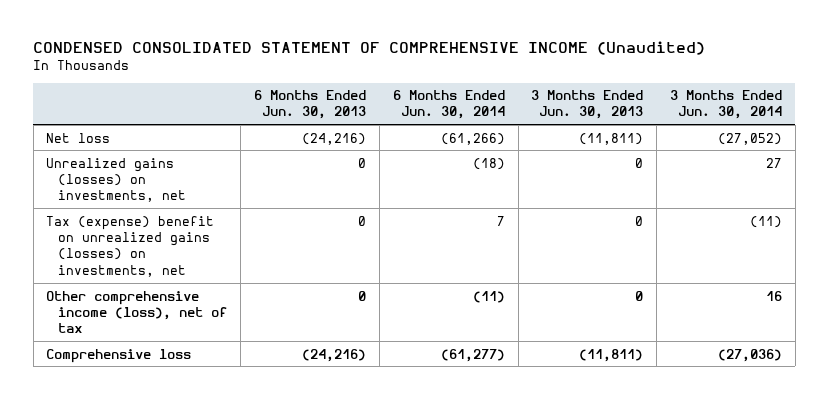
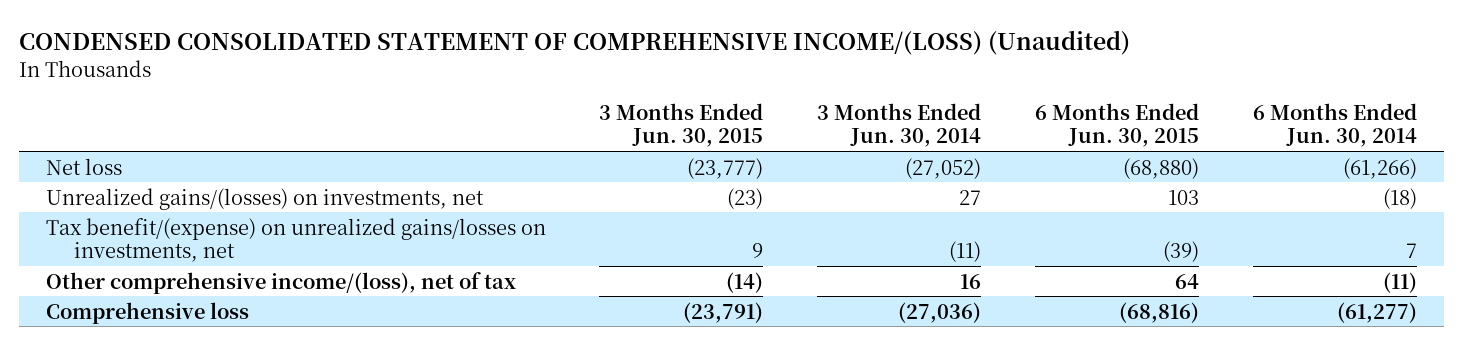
- CONDENSED CONSOLIDATED STATEMENT OF COMPREHENSIVE INCOME (Unaudited)
+ CONDENSED CONSOLIDATED STATEMENT OF COMPREHENSIVE INCOME/(LOSS) (Unaudited)
- | 6 Months Ended Jun. 30, 2013 | 6 Months Ended Jun. 30, 2014 | 3 Months Ended Jun. 30, 2013 | 3 Months Ended Jun. 30, 2014
+ | 3 Months Ended Jun. 30, 2015 | 3 Months Ended Jun. 30, 2014 | 6 Months Ended Jun. 30, 2015 | 6 Months Ended Jun. 30, 2014
- Unrealized gains (losses) on investments, net | 0 | (18) | 0 | 27
- Tax (expense) benefit on unrealized gains (losses) on investments, net | 0 | 7 | 0 | (11)
- Other comprehensive income (loss), net of tax | 0 | (11) | 0 | 16
+ Unrealized gains/(losses) on investments, net | (23) | 27 | 103 | (18)
+ Tax benefit/(expense) on unrealized gains/losses on investments, net | 9 | (11) | (39) | 7
+ Other comprehensive income/(loss), net of tax | (14) | 16 | 64 | (11)

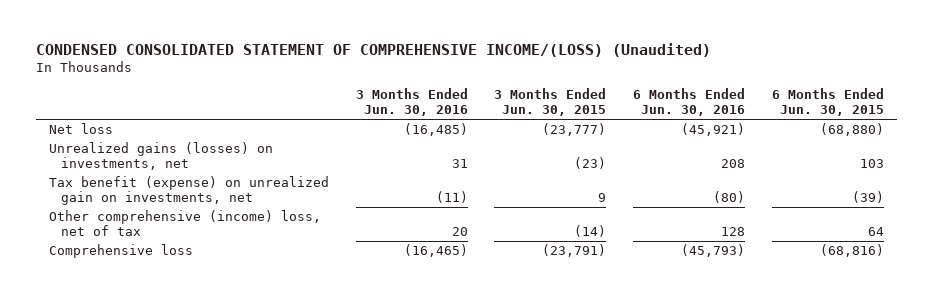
- | 3 Months Ended Jun. 30, 2015 | 3 Months Ended Jun. 30, 2014 | 6 Months Ended Jun. 30, 2015 | 6 Months Ended Jun. 30, 2014
+ | 3 Months Ended Jun. 30, 2016 | 3 Months Ended Jun. 30, 2015 | 6 Months Ended Jun. 30, 2016 | 6 Months Ended Jun. 30, 2015
- Unrealized gains/(losses) on investments, net | (23) | 27 | 103 | (18)
- Tax benefit/(expense) on unrealized gains/losses on investments, net | 9 | (11) | (39) | 7
- Other comprehensive income/(loss), net of tax | (14) | 16 | 64 | (11)
+ Unrealized gains (losses) on investments, net | 31 | (23) | 208 | 103
+ Tax benefit (expense) on unrealized gain on investments, net | (11) | 9 | (80) | (39)
+ Other comprehensive (income) loss, net of tax | 20 | (14) | 128 | 64

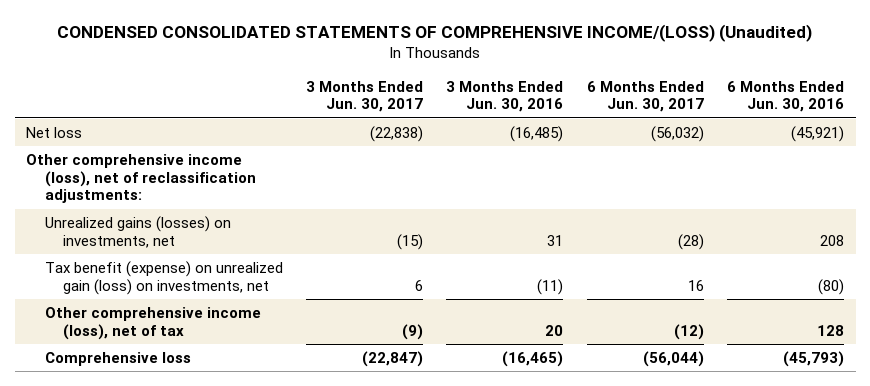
- CONDENSED CONSOLIDATED STATEMENT OF COMPREHENSIVE INCOME/(LOSS) (Unaudited)
+ CONDENSED CONSOLIDATED STATEMENTS OF COMPREHENSIVE INCOME/(LOSS) (Unaudited)
- | 3 Months Ended Jun. 30, 2016 | 3 Months Ended Jun. 30, 2015 | 6 Months Ended Jun. 30, 2016 | 6 Months Ended Jun. 30, 2015
+ | 3 Months Ended Jun. 30, 2017 | 3 Months Ended Jun. 30, 2016 | 6 Months Ended Jun. 30, 2017 | 6 Months Ended Jun. 30, 2016
+ Other comprehensive income (loss), net of reclassification adjustments:
- Tax benefit (expense) on unrealized gain on investments, net | (11) | 9 | (80) | (39)
- Other comprehensive (income) loss, net of tax | 20 | (14) | 128 | 64
+ Tax benefit (expense) on unrealized gain (loss) on investments, net | 6 | (11) | 16 | (80)
+ Other comprehensive income (loss), net of tax | (9) | 20 | (12) | 128

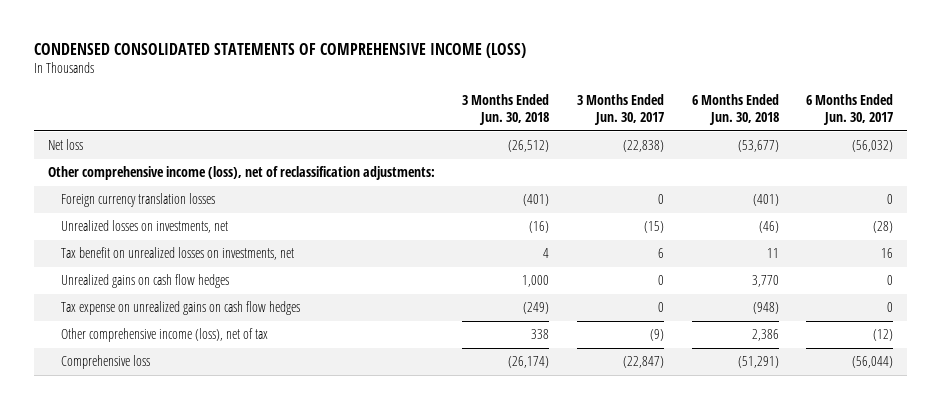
- CONDENSED CONSOLIDATED STATEMENTS OF COMPREHENSIVE INCOME/(LOSS) (Unaudited)
+ CONDENSED CONSOLIDATED STATEMENTS OF COMPREHENSIVE INCOME (LOSS)
- | 3 Months Ended Jun. 30, 2017 | 3 Months Ended Jun. 30, 2016 | 6 Months Ended Jun. 30, 2017 | 6 Months Ended Jun. 30, 2016
+ | 3 Months Ended Jun. 30, 2018 | 3 Months Ended Jun. 30, 2017 | 6 Months Ended Jun. 30, 2018 | 6 Months Ended Jun. 30, 2017
- Unrealized gains (losses) on investments, net | (15) | 31 | (28) | 208
- Tax benefit (expense) on unrealized gain (loss) on investments, net | 6 | (11) | 16 | (80)
+ Foreign currency translation losses | (401) | 0 | (401) | 0
+ Unrealized losses on investments, net | (16) | (15) | (46) | (28)
+ Tax benefit on unrealized losses on investments, net | 4 | 6 | 11 | 16
+ Unrealized gains on cash flow hedges | 1,000 | 0 | 3,770 | 0
+ Tax expense on unrealized gains on cash flow hedges | (249) | 0 | (948) | 0

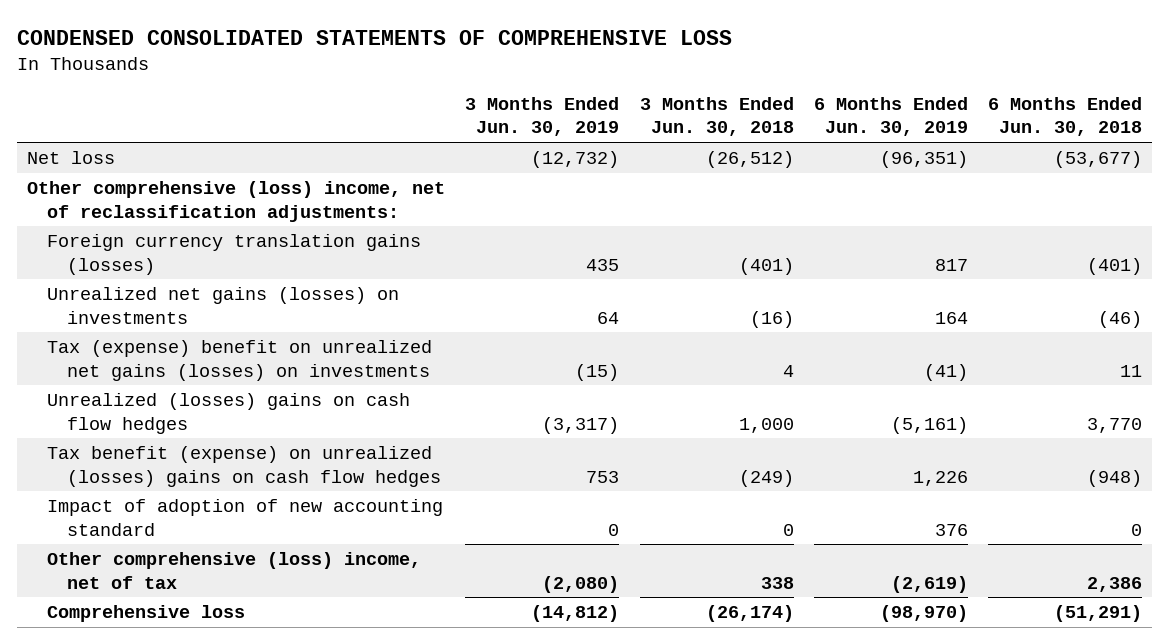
- CONDENSED CONSOLIDATED STATEMENTS OF COMPREHENSIVE INCOME (LOSS)
+ CONDENSED CONSOLIDATED STATEMENTS OF COMPREHENSIVE LOSS
- | 3 Months Ended Jun. 30, 2018 | 3 Months Ended Jun. 30, 2017 | 6 Months Ended Jun. 30, 2018 | 6 Months Ended Jun. 30, 2017
+ | 3 Months Ended Jun. 30, 2019 | 3 Months Ended Jun. 30, 2018 | 6 Months Ended Jun. 30, 2019 | 6 Months Ended Jun. 30, 2018
- Other comprehensive income (loss), net of reclassification adjustments:
- Foreign currency translation losses | (401) | 0 | (401) | 0
- Unrealized losses on investments, net | (16) | (15) | (46) | (28)
- Tax benefit on unrealized losses on investments, net | 4 | 6 | 11 | 16
- Unrealized gains on cash flow hedges | 1,000 | 0 | 3,770 | 0
- Tax expense on unrealized gains on cash flow hedges | (249) | 0 | (948) | 0
- Other comprehensive income (loss), net of tax | 338 | (9) | 2,386 | (12)
+ Other comprehensive (loss) income, net of reclassification adjustments:
+ Foreign currency translation gains (losses) | 435 | (401) | 817 | (401)
+ Unrealized net gains (losses) on investments | 64 | (16) | 164 | (46)
+ Tax (expense) benefit on unrealized net gains (losses) on investments | (15) | 4 | (41) | 11
+ Unrealized (losses) gains on cash flow hedges | (3,317) | 1,000 | (5,161) | 3,770
+ Tax benefit (expense) on unrealized (losses) gains on cash flow hedges | 753 | (249) | 1,226 | (948)
+ Impact of adoption of new accounting standard | 0 | 0 | 376 | 0
+ Other comprehensive (loss) income, net of tax | (2,080) | 338 | (2,619) | 2,386

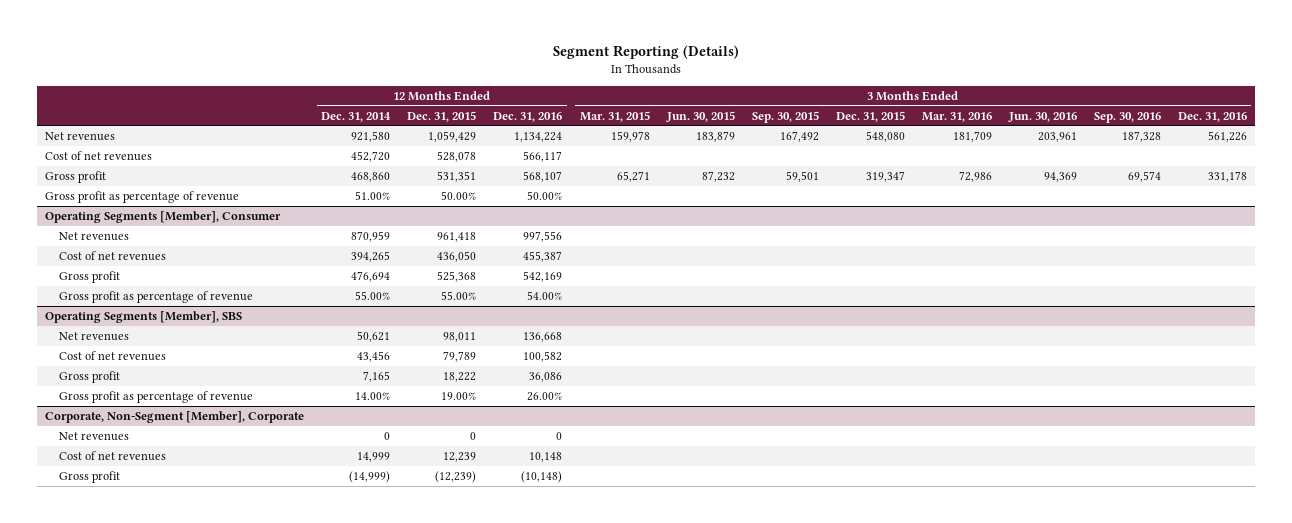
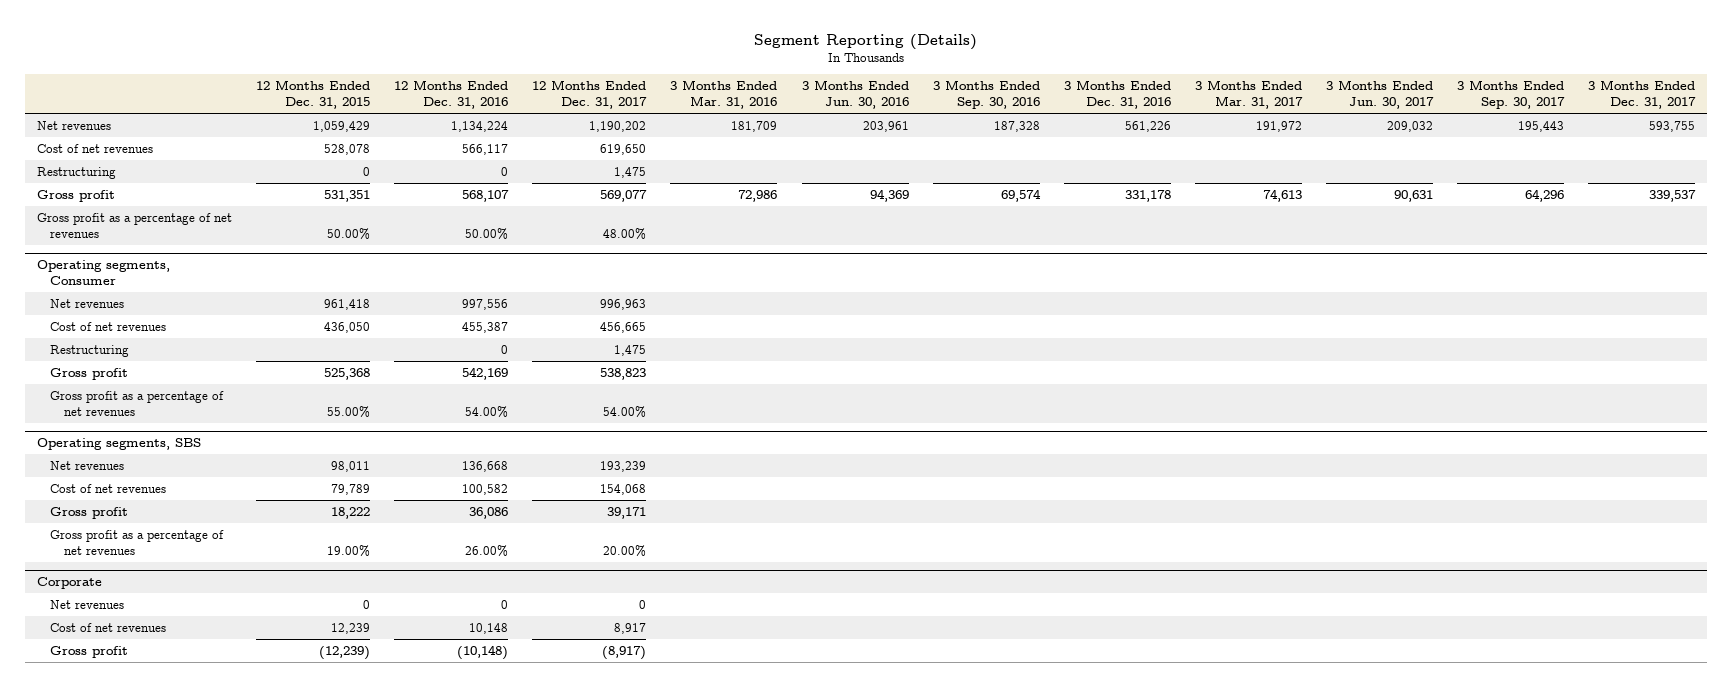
- | 12 Months Ended Dec. 31, 2014 | 12 Months Ended Dec. 31, 2015 | 12 Months Ended Dec. 31, 2016 | 3 Months Ended Mar. 31, 2015 | 3 Months Ended Jun. 30, 2015 | 3 Months Ended Sep. 30, 2015 | 3 Months Ended Dec. 31, 2015 | 3 Months Ended Mar. 31, 2016 | 3 Months Ended Jun. 30, 2016 | 3 Months Ended Sep. 30, 2016 | 3 Months Ended Dec. 31, 2016
+ | 12 Months Ended Dec. 31, 2015 | 12 Months Ended Dec. 31, 2016 | 12 Months Ended Dec. 31, 2017 | 3 Months Ended Mar. 31, 2016 | 3 Months Ended Jun. 30, 2016 | 3 Months Ended Sep. 30, 2016 | 3 Months Ended Dec. 31, 2016 | 3 Months Ended Mar. 31, 2017 | 3 Months Ended Jun. 30, 2017 | 3 Months Ended Sep. 30, 2017 | 3 Months Ended Dec. 31, 2017
+ Restructuring | 0 | 0 | 1,475 | | | | | | | |
- Gross profit as percentage of revenue | 51.00% | 50.00% | 50.00% | | | | | | | |
- Operating Segments [Member], Consumer
+ Gross profit as a percentage of net revenues | 50.00% | 50.00% | 48.00% | | | | | | | |
+ Operating segments, Consumer
+ Restructuring | | 0 | 1,475 | | | | | | | |
- Gross profit as percentage of revenue | 55.00% | 55.00% | 54.00% | | | | | | | |
- Operating Segments [Member], SBS
+ Gross profit as a percentage of net revenues | 55.00% | 54.00% | 54.00% | | | | | | | |
+ Operating segments, SBS
- Gross profit as percentage of revenue | 14.00% | 19.00% | 26.00% | | | | | | | |
- Corporate, Non-Segment [Member], Corporate
+ Gross profit as a percentage of net revenues | 19.00% | 26.00% | 20.00% | | | | | | | |
+ Corporate

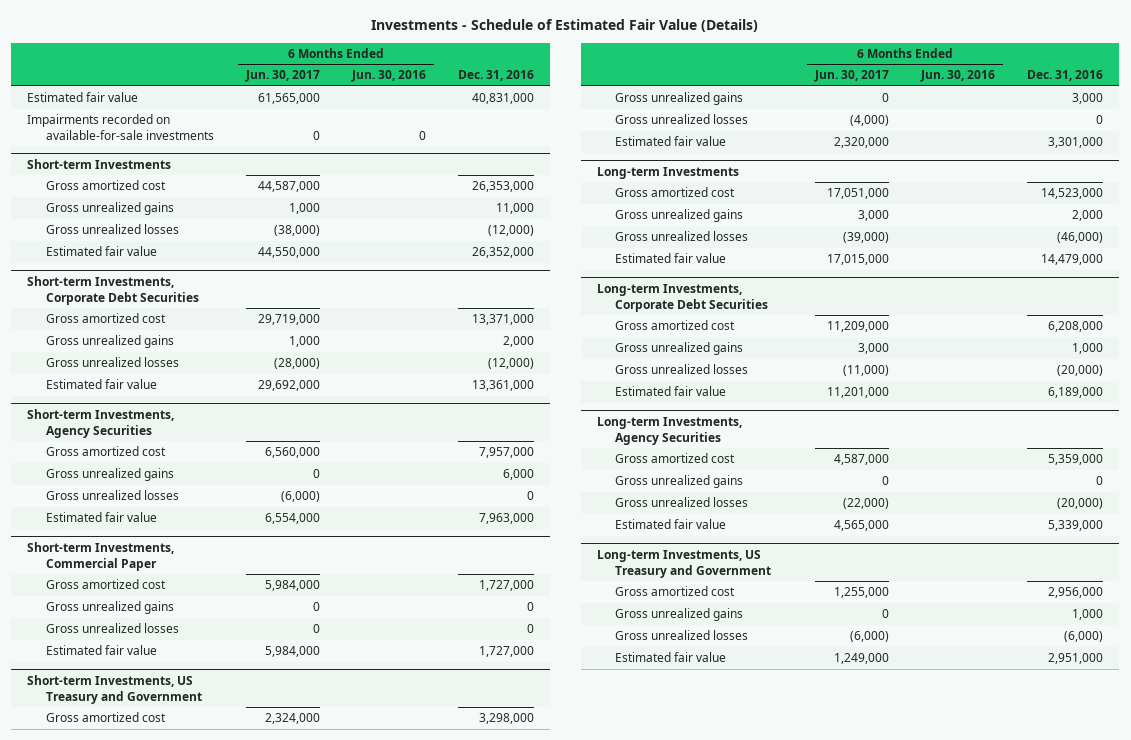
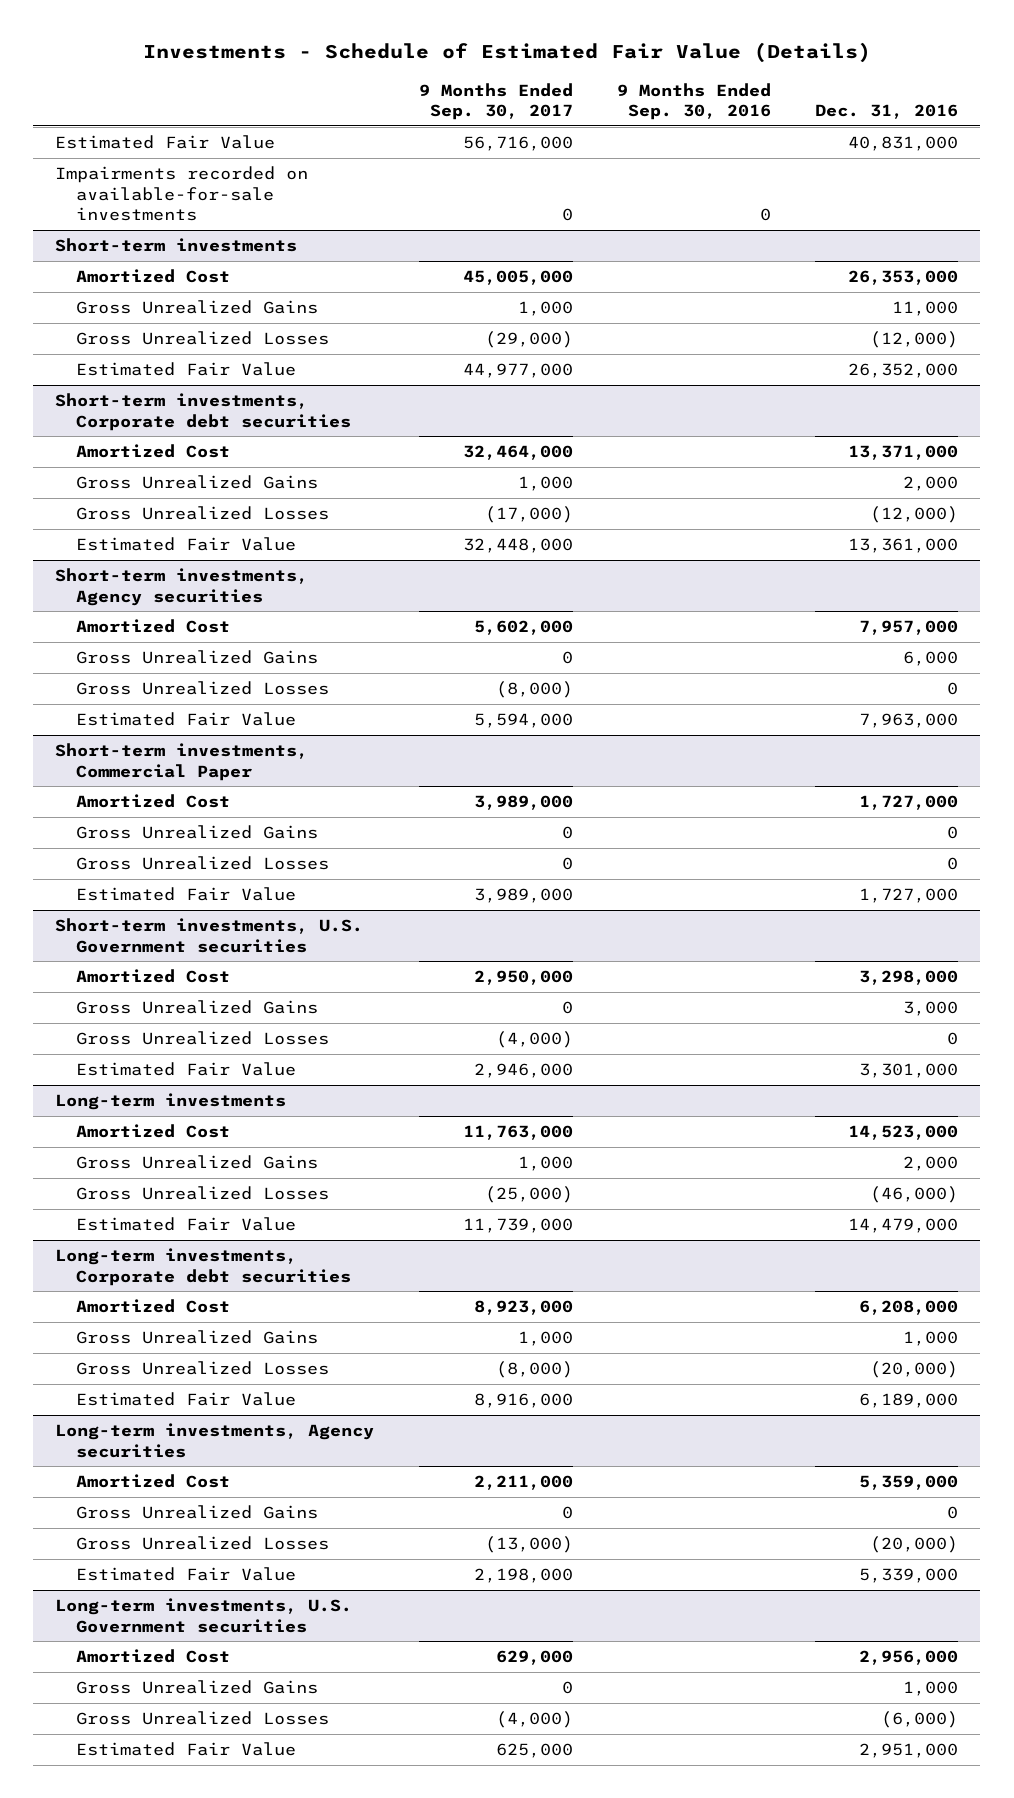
- | 6 Months Ended Jun. 30, 2017 | 6 Months Ended Jun. 30, 2016 | Dec. 31, 2016
+ | 9 Months Ended Sep. 30, 2017 | 9 Months Ended Sep. 30, 2016 | Dec. 31, 2016
- Estimated fair value | 61,565,000 | | 40,831,000
+ Estimated Fair Value | 56,716,000 | | 40,831,000
- Short-term Investments
- Gross amortized cost | 44,587,000 | | 26,353,000
- Gross unrealized gains | 1,000 | | 11,000
- Gross unrealized losses | (38,000) | | (12,000)
- Estimated fair value | 44,550,000 | | 26,352,000
- Short-term Investments, Corporate Debt Securities
- Gross amortized cost | 29,719,000 | | 13,371,000
- Gross unrealized gains | 1,000 | | 2,000
- Gross unrealized losses | (28,000) | | (12,000)
- Estimated fair value | 29,692,000 | | 13,361,000
- Short-term Investments, Agency Securities
- Gross amortized cost | 6,560,000 | | 7,957,000
- Gross unrealized gains | 0 | | 6,000
- Gross unrealized losses | (6,000) | | 0
- Estimated fair value | 6,554,000 | | 7,963,000
- Short-term Investments, Commercial Paper
- Gross amortized cost | 5,984,000 | | 1,727,000
- Gross unrealized gains | 0 | | 0
- Gross unrealized losses | 0 | | 0
- Estimated fair value | 5,984,000 | | 1,727,000
- Short-term Investments, US Treasury and Government
- Gross amortized cost | 2,324,000 | | 3,298,000
- Gross unrealized gains | 0 | | 3,000
- Gross unrealized losses | (4,000) | | 0
- Estimated fair value | 2,320,000 | | 3,301,000
- Long-term Investments
- Gross amortized cost | 17,051,000 | | 14,523,000
- Gross unrealized gains | 3,000 | | 2,000
- Gross unrealized losses | (39,000) | | (46,000)
- Estimated fair value | 17,015,000 | | 14,479,000
- Long-term Investments, Corporate Debt Securities
- Gross amortized cost | 11,209,000 | | 6,208,000
- Gross unrealized gains | 3,000 | | 1,000
- Gross unrealized losses | (11,000) | | (20,000)
- Estimated fair value | 11,201,000 | | 6,189,000
- Long-term Investments, Agency Securities
- Gross amortized cost | 4,587,000 | | 5,359,000
- Gross unrealized gains | 0 | | 0
- Gross unrealized losses | (22,000) | | (20,000)
- Estimated fair value | 4,565,000 | | 5,339,000
- Long-term Investments, US Treasury and Government
- Gross amortized cost | 1,255,000 | | 2,956,000
- Gross unrealized gains | 0 | | 1,000
- Gross unrealized losses | (6,000) | | (6,000)
- Estimated fair value | 1,249,000 | | 2,951,000
+ Short-term investments
+ Amortized Cost | 45,005,000 | | 26,353,000
+ Gross Unrealized Gains | 1,000 | | 11,000
+ Gross Unrealized Losses | (29,000) | | (12,000)
+ Estimated Fair Value | 44,977,000 | | 26,352,000
+ Short-term investments, Corporate debt securities
+ Amortized Cost | 32,464,000 | | 13,371,000
+ Gross Unrealized Gains | 1,000 | | 2,000
+ Gross Unrealized Losses | (17,000) | | (12,000)
+ Estimated Fair Value | 32,448,000 | | 13,361,000
+ Short-term investments, Agency securities
+ Amortized Cost | 5,602,000 | | 7,957,000
+ Gross Unrealized Gains | 0 | | 6,000
+ Gross Unrealized Losses | (8,000) | | 0
+ Estimated Fair Value | 5,594,000 | | 7,963,000
+ Short-term investments, Commercial Paper
+ Amortized Cost | 3,989,000 | | 1,727,000
+ Gross Unrealized Gains | 0 | | 0
+ Gross Unrealized Losses | 0 | | 0
+ Estimated Fair Value | 3,989,000 | | 1,727,000
+ Short-term investments, U.S. Government securities
+ Amortized Cost | 2,950,000 | | 3,298,000
+ Gross Unrealized Gains | 0 | | 3,000
+ Gross Unrealized Losses | (4,000) | | 0
+ Estimated Fair Value | 2,946,000 | | 3,301,000
+ Long-term investments
+ Amortized Cost | 11,763,000 | | 14,523,000
+ Gross Unrealized Gains | 1,000 | | 2,000
+ Gross Unrealized Losses | (25,000) | | (46,000)
+ Estimated Fair Value | 11,739,000 | | 14,479,000
+ Long-term investments, Corporate debt securities
+ Amortized Cost | 8,923,000 | | 6,208,000
+ Gross Unrealized Gains | 1,000 | | 1,000
+ Gross Unrealized Losses | (8,000) | | (20,000)
+ Estimated Fair Value | 8,916,000 | | 6,189,000
+ Long-term investments, Agency securities
+ Amortized Cost | 2,211,000 | | 5,359,000
+ Gross Unrealized Gains | 0 | | 0
+ Gross Unrealized Losses | (13,000) | | (20,000)
+ Estimated Fair Value | 2,198,000 | | 5,339,000
+ Long-term investments, U.S. Government securities
+ Amortized Cost | 629,000 | | 2,956,000
+ Gross Unrealized Gains | 0 | | 1,000
+ Gross Unrealized Losses | (4,000) | | (6,000)
+ Estimated Fair Value | 625,000 | | 2,951,000

